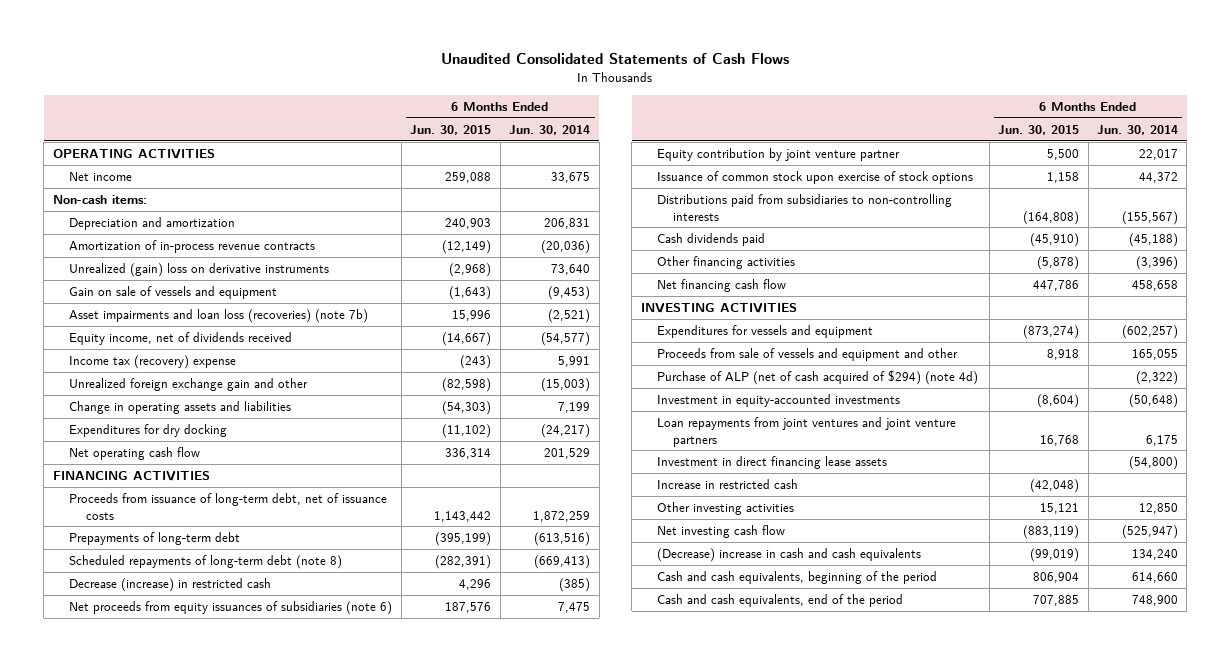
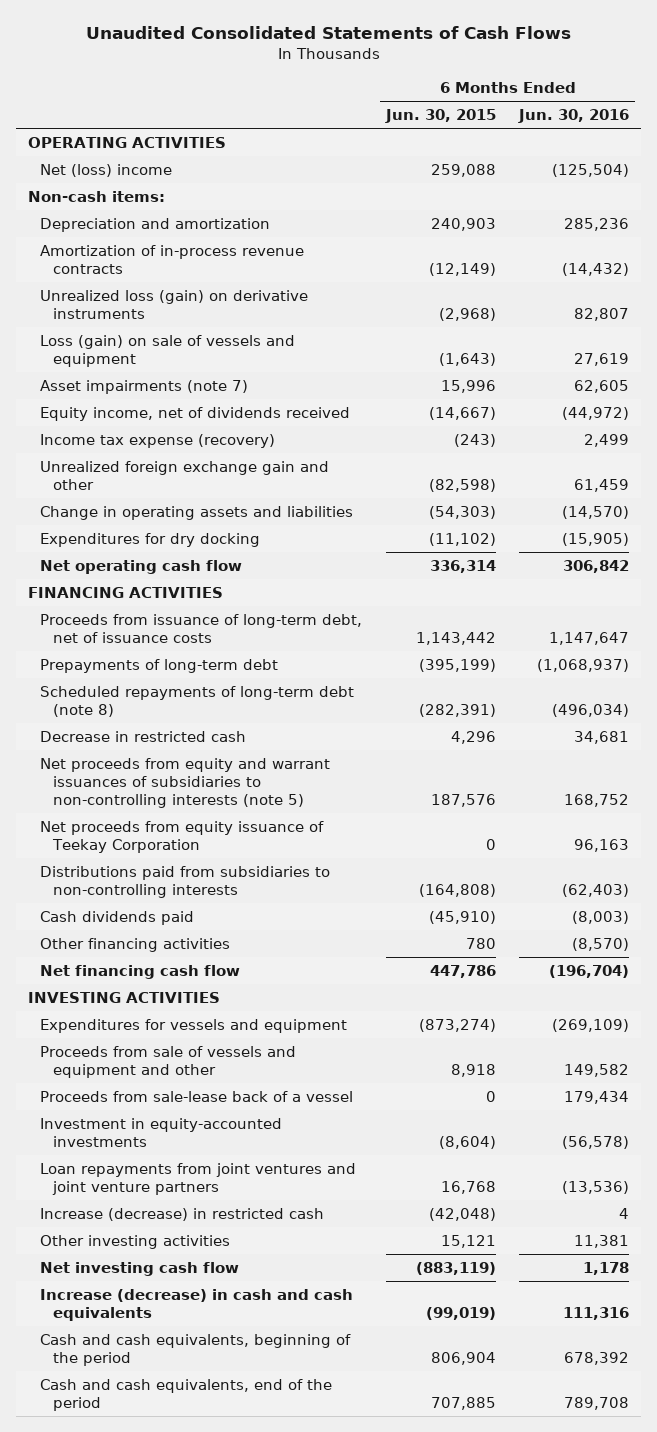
- | 6 Months Ended Jun. 30, 2015 | 6 Months Ended Jun. 30, 2014
+ | 6 Months Ended Jun. 30, 2015 | 6 Months Ended Jun. 30, 2016
- Net income | 259,088 | 33,675
+ Net (loss) income | 259,088 | (125,504)
- Unrealized (gain) loss on derivative instruments | (2,968) | 73,640
- Gain on sale of vessels and equipment | (1,643) | (9,453)
- Asset impairments and loan loss (recoveries) (note 7b) | 15,996 | (2,521)
+ Unrealized loss (gain) on derivative instruments | (2,968) | 82,807
+ Loss (gain) on sale of vessels and equipment | (1,643) | 27,619
+ Asset impairments (note 7) | 15,996 | 62,605
- Income tax (recovery) expense | (243) | 5,991
+ Income tax expense (recovery) | (243) | 2,499
- Decrease (increase) in restricted cash | 4,296 | (385)
- Net proceeds from equity issuances of subsidiaries (note 6) | 187,576 | 7,475
- Equity contribution by joint venture partner | 5,500 | 22,017
- Issuance of common stock upon exercise of stock options | 1,158 | 44,372
+ Decrease in restricted cash | 4,296 | 34,681
+ Net proceeds from equity and warrant issuances of subsidiaries to non-controlling interests (note 5) | 187,576 | 168,752
+ Net proceeds from equity issuance of Teekay Corporation | 0 | 96,163
- Other financing activities | (5,878) | (3,396)
+ Other financing activities | 780 | (8,570)
- Purchase of ALP (net of cash acquired of $294) (note 4d) | | (2,322)
+ Proceeds from sale-lease back of a vessel | 0 | 179,434
- Investment in direct financing lease assets | | (54,800)
- Increase in restricted cash | (42,048) |
+ Increase (decrease) in restricted cash | (42,048) | 4
- (Decrease) increase in cash and cash equivalents | (99,019) | 134,240
+ Increase (decrease) in cash and cash equivalents | (99,019) | 111,316

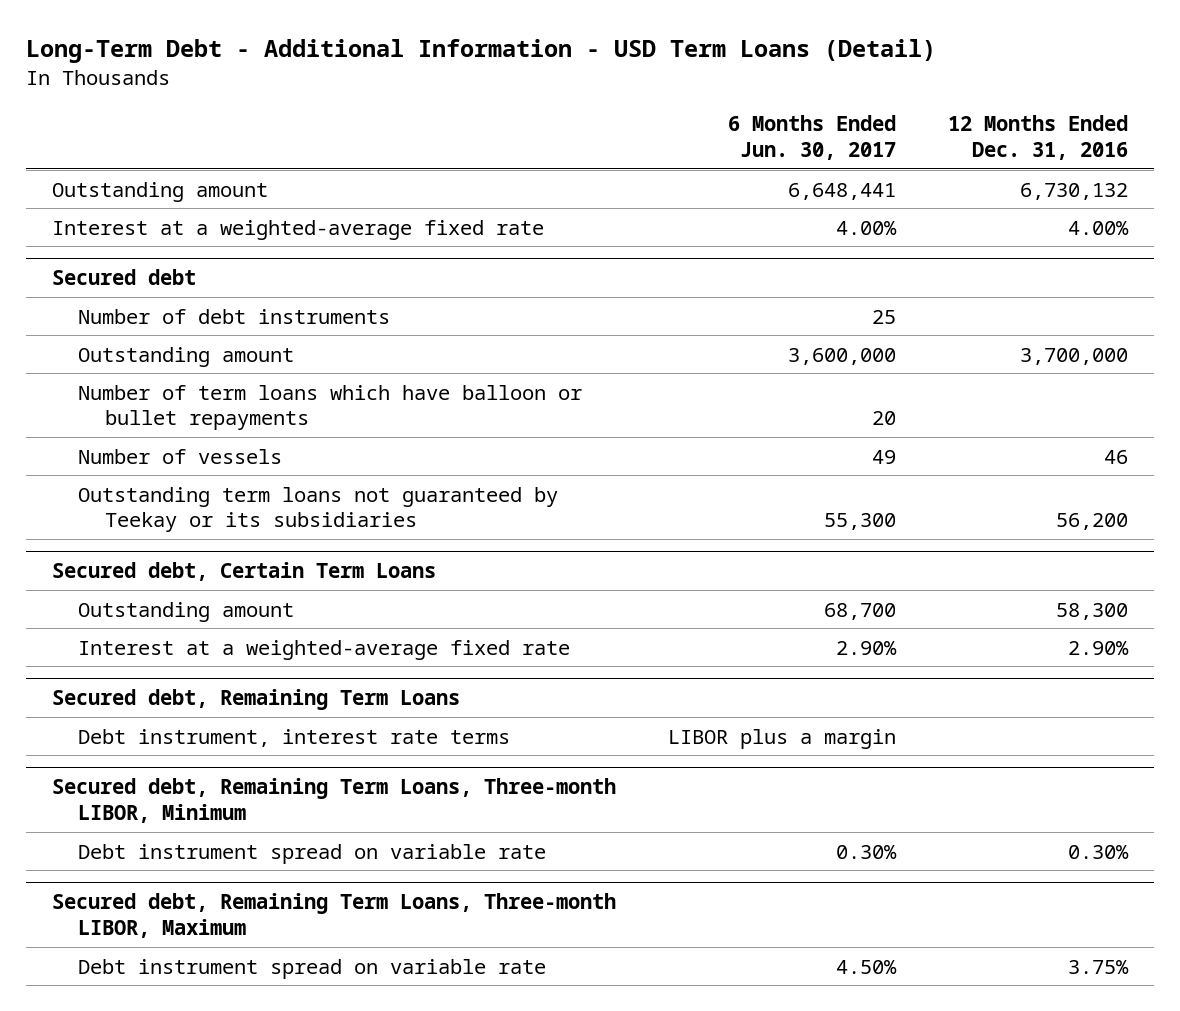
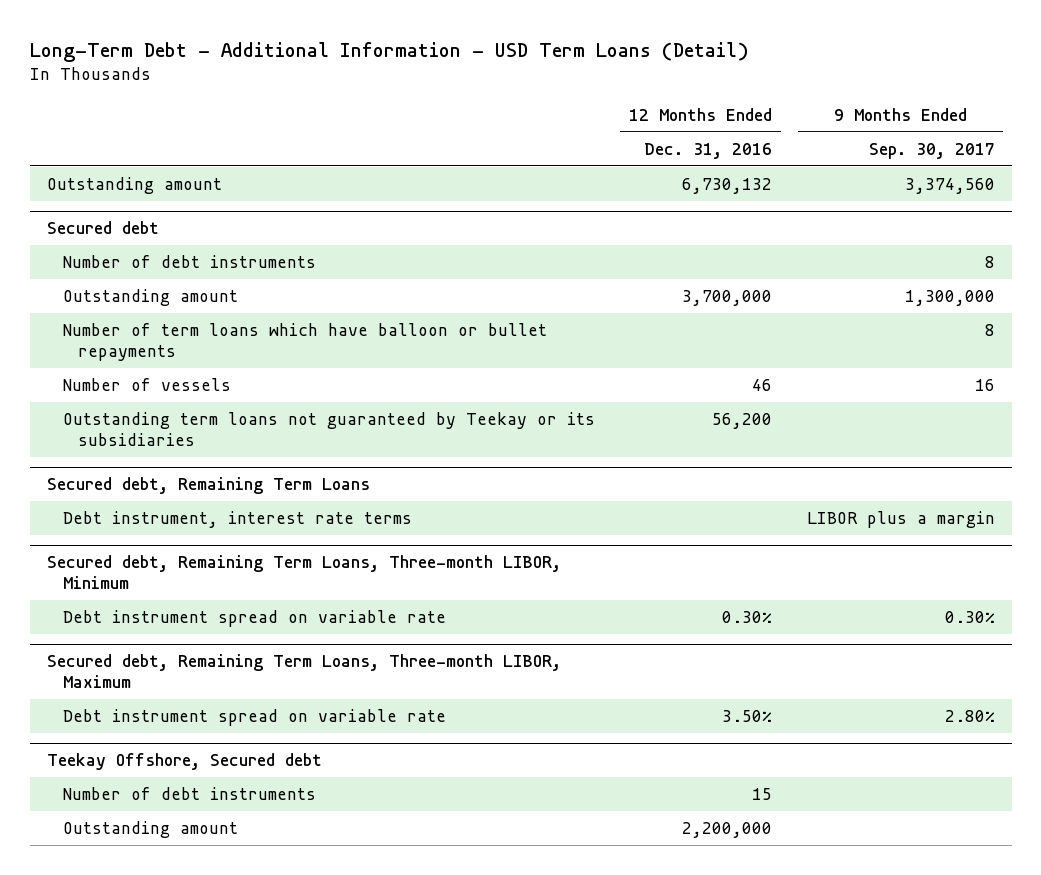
- | 6 Months Ended Jun. 30, 2017 | 12 Months Ended Dec. 31, 2016
+ | 12 Months Ended Dec. 31, 2016 | 9 Months Ended Sep. 30, 2017
- Interest at a weighted-average fixed rate | 4.00% | 4.00%
- Secured debt, Certain Term Loans
- Outstanding amount | 68,700 | 58,300
- Interest at a weighted-average fixed rate | 2.90% | 2.90%
@ Secured debt, Remaining Term Loans, Three-month LIBOR, Maximum
- Debt instrument spread on variable rate | 4.50% | 3.75%
+ Debt instrument spread on variable rate | 3.50% | 2.80%
+ Teekay Offshore, Secured debt
+ Number of debt instruments | 15 |
+ Outstanding amount | 2,200,000 |

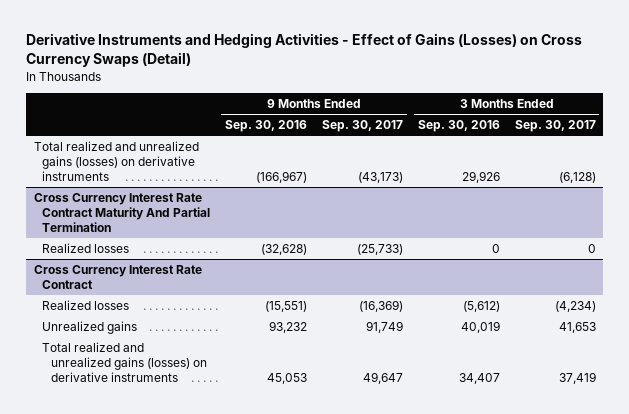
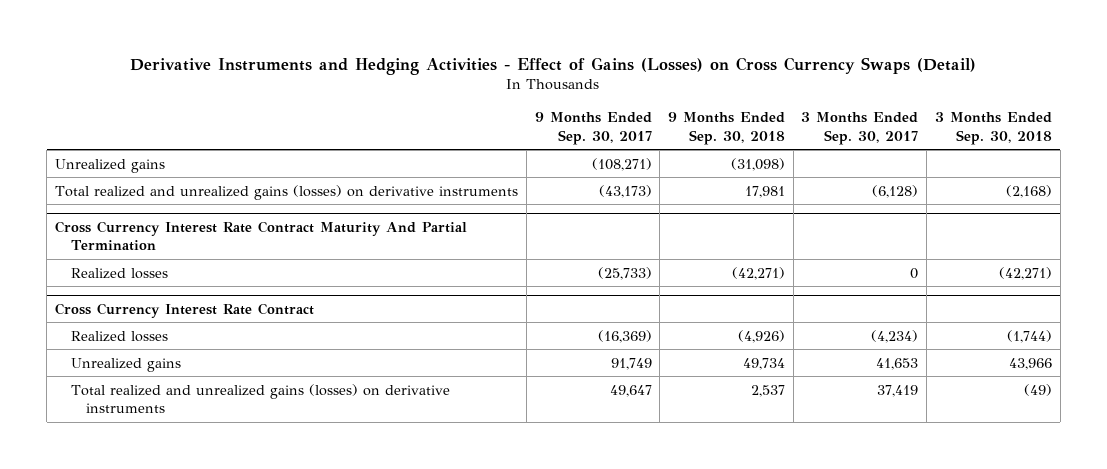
- | 9 Months Ended Sep. 30, 2016 | 9 Months Ended Sep. 30, 2017 | 3 Months Ended Sep. 30, 2016 | 3 Months Ended Sep. 30, 2017
+ | 9 Months Ended Sep. 30, 2017 | 9 Months Ended Sep. 30, 2018 | 3 Months Ended Sep. 30, 2017 | 3 Months Ended Sep. 30, 2018
+ Unrealized gains | (108,271) | (31,098) | |

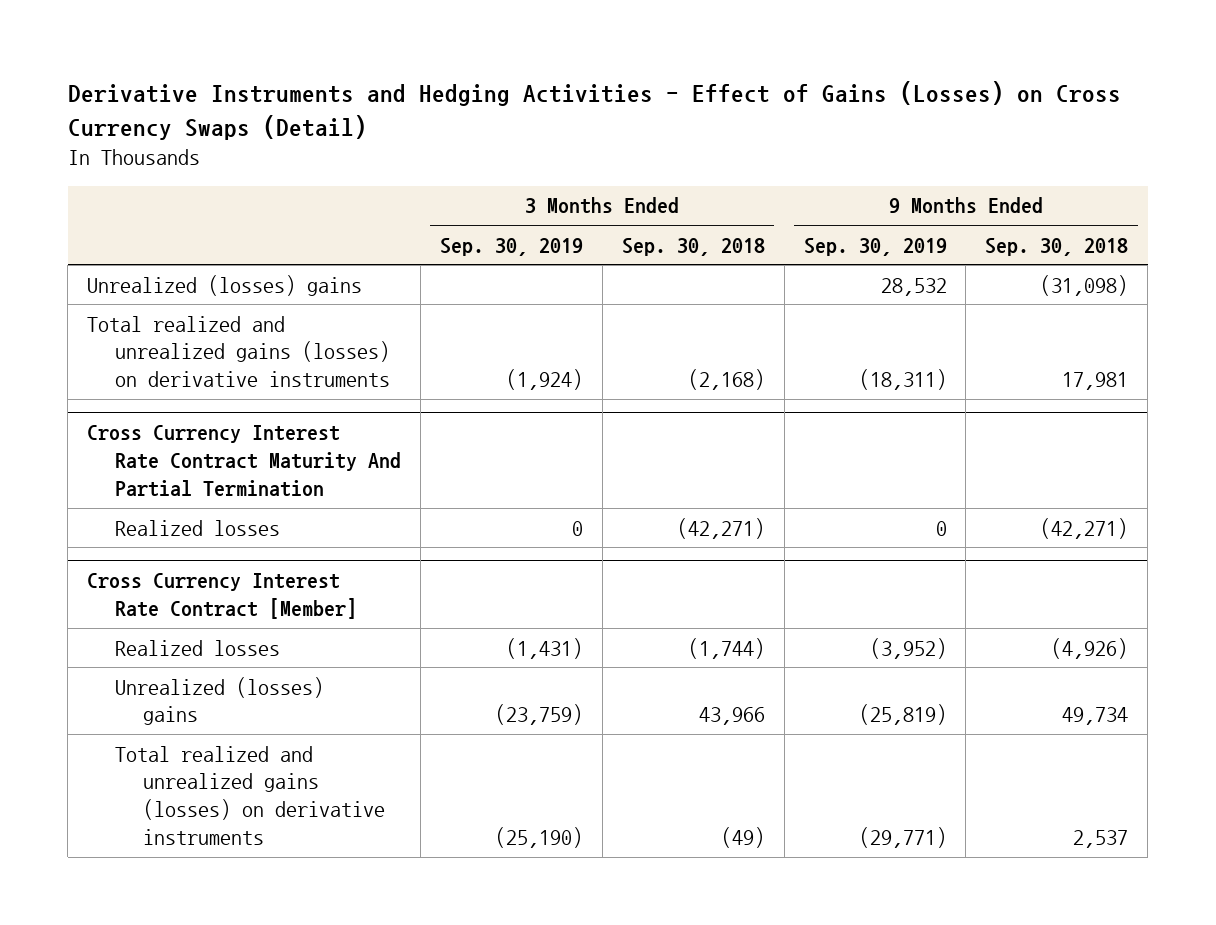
- | 9 Months Ended Sep. 30, 2017 | 9 Months Ended Sep. 30, 2018 | 3 Months Ended Sep. 30, 2017 | 3 Months Ended Sep. 30, 2018
+ | 3 Months Ended Sep. 30, 2019 | 3 Months Ended Sep. 30, 2018 | 9 Months Ended Sep. 30, 2019 | 9 Months Ended Sep. 30, 2018
- Unrealized gains | (108,271) | (31,098) | |
+ Unrealized (losses) gains | | | 28,532 | (31,098)
- Cross Currency Interest Rate Contract
+ Cross Currency Interest Rate Contract [Member]
- Unrealized gains | 91,749 | 49,734 | 41,653 | 43,966
+ Unrealized (losses) gains | (23,759) | 43,966 | (25,819) | 49,734

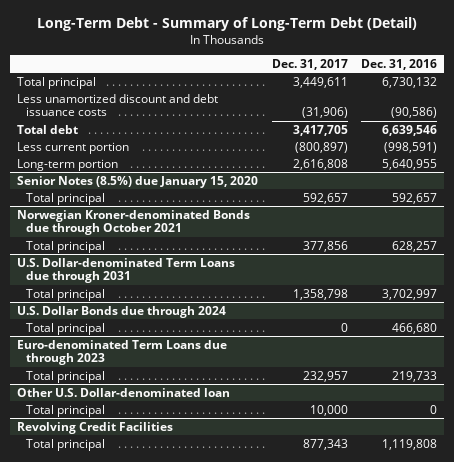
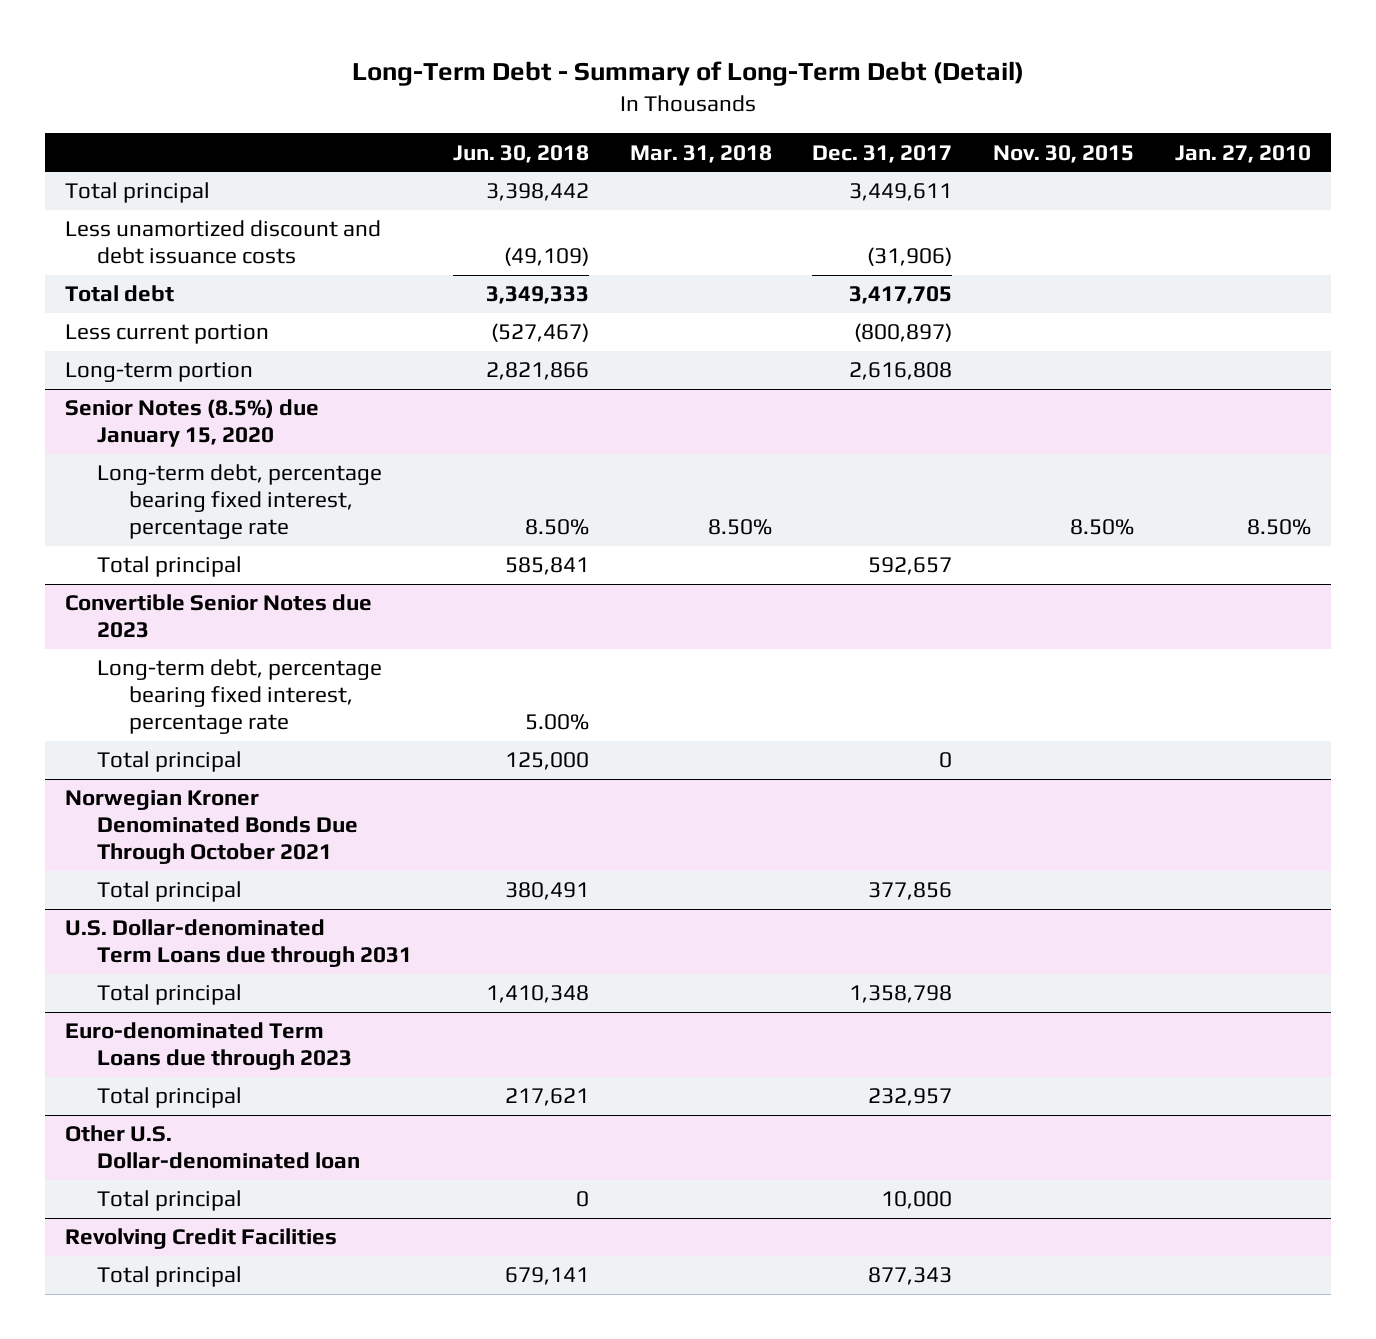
- | Dec. 31, 2017 | Dec. 31, 2016
+ | Jun. 30, 2018 | Mar. 31, 2018 | Dec. 31, 2017 | Nov. 30, 2015 | Jan. 27, 2010
@ Senior Notes (8.5%) due January 15, 2020
+ Long-term debt, percentage bearing fixed interest, percentage rate | 8.50% | 8.50% | | 8.50% | 8.50%
- Norwegian Kroner-denominated Bonds due through October 2021
+ Convertible Senior Notes due 2023
+ Long-term debt, percentage bearing fixed interest, percentage rate | 5.00% | | | |
+ Total principal | 125,000 | | 0 | |
+ Norwegian Kroner Denominated Bonds Due Through October 2021
- U.S. Dollar Bonds due through 2024
- Total principal | 0 | 466,680

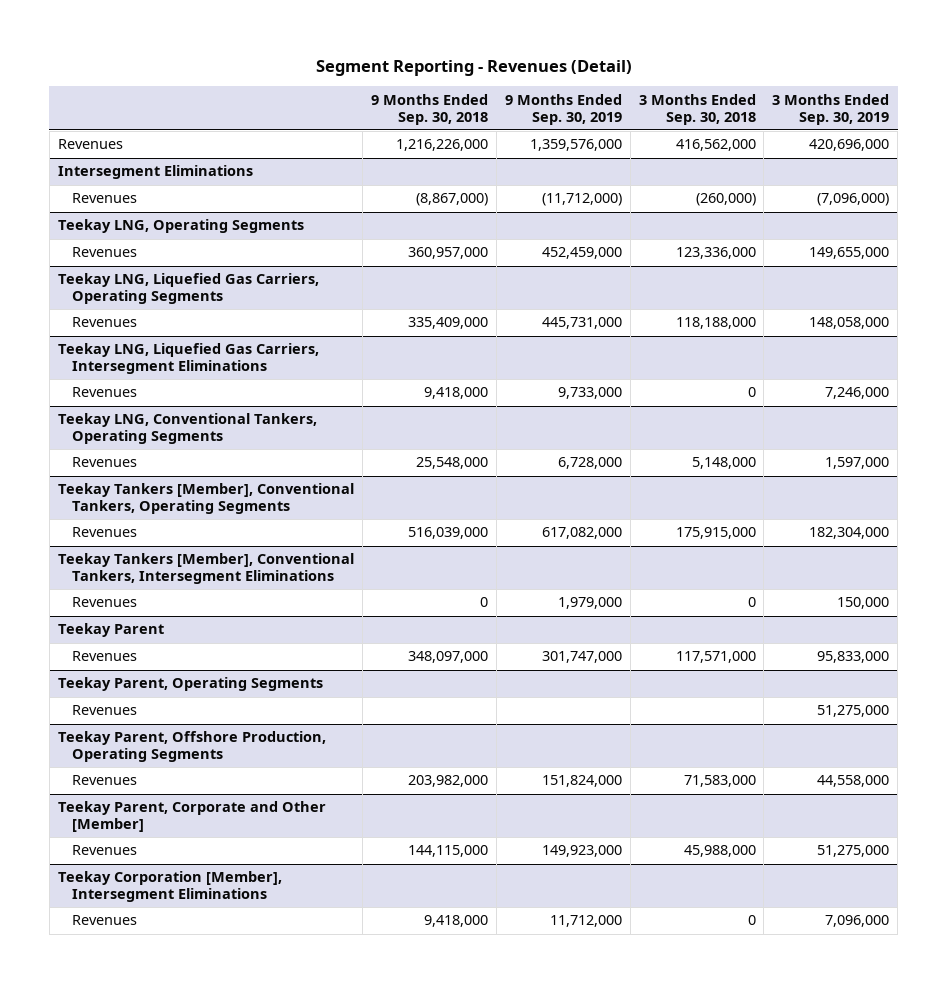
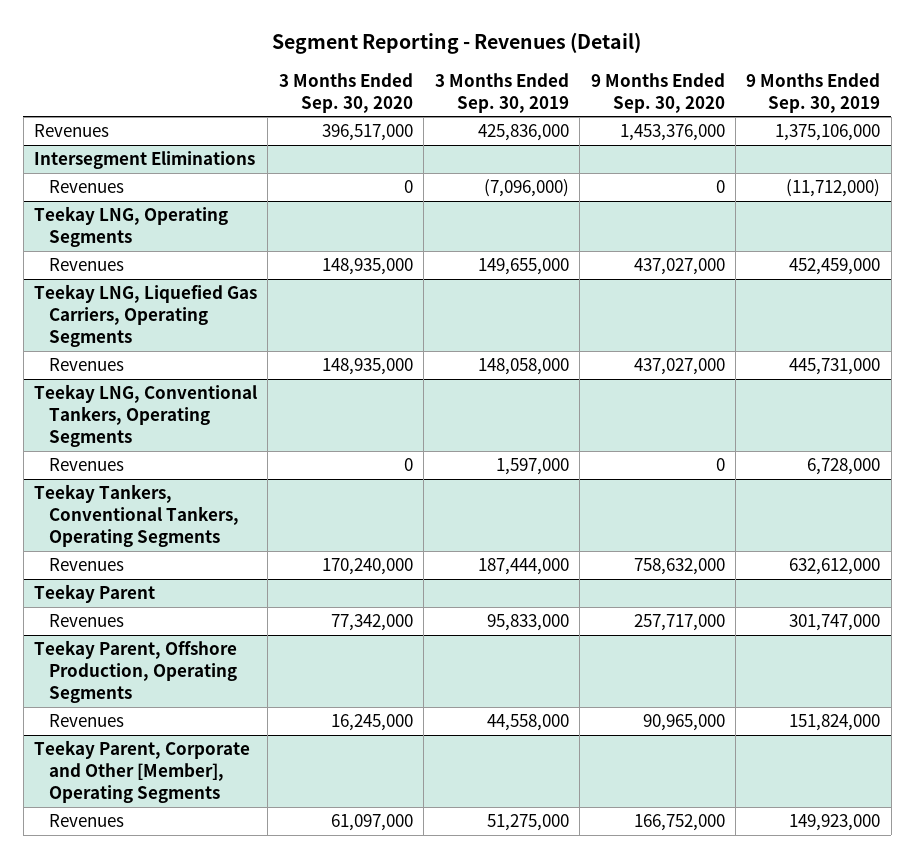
- | 9 Months Ended Sep. 30, 2018 | 9 Months Ended Sep. 30, 2019 | 3 Months Ended Sep. 30, 2018 | 3 Months Ended Sep. 30, 2019
+ | 3 Months Ended Sep. 30, 2020 | 3 Months Ended Sep. 30, 2019 | 9 Months Ended Sep. 30, 2020 | 9 Months Ended Sep. 30, 2019
- Revenues | 1,216,226,000 | 1,359,576,000 | 416,562,000 | 420,696,000
+ Revenues | 396,517,000 | 425,836,000 | 1,453,376,000 | 1,375,106,000
- Teekay LNG, Liquefied Gas Carriers, Intersegment Eliminations
- Revenues | 9,418,000 | 9,733,000 | 0 | 7,246,000
- Teekay Tankers [Member], Conventional Tankers, Operating Segments
- Revenues | 516,039,000 | 617,082,000 | 175,915,000 | 182,304,000
- Teekay Tankers [Member], Conventional Tankers, Intersegment Eliminations
- Revenues | 0 | 1,979,000 | 0 | 150,000
+ Teekay Tankers, Conventional Tankers, Operating Segments
+ Revenues | 170,240,000 | 187,444,000 | 758,632,000 | 632,612,000
- Teekay Parent, Operating Segments
- Revenues | | | | 51,275,000
- Teekay Parent, Corporate and Other [Member]
+ Teekay Parent, Corporate and Other [Member], Operating Segments
- Teekay Corporation [Member], Intersegment Eliminations
- Revenues | 9,418,000 | 11,712,000 | 0 | 7,096,000

